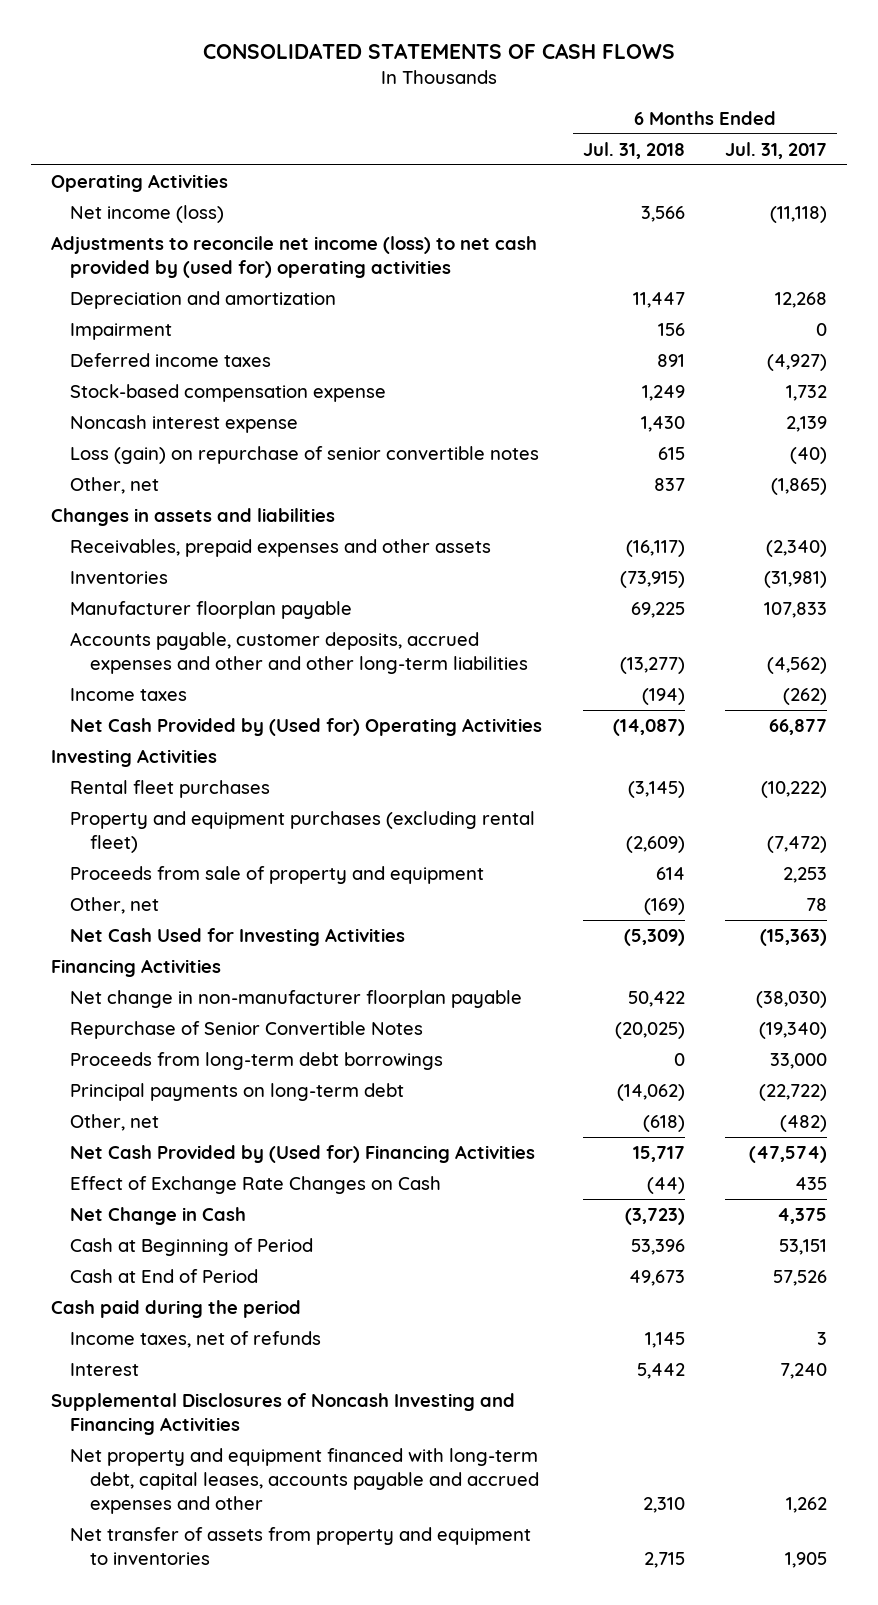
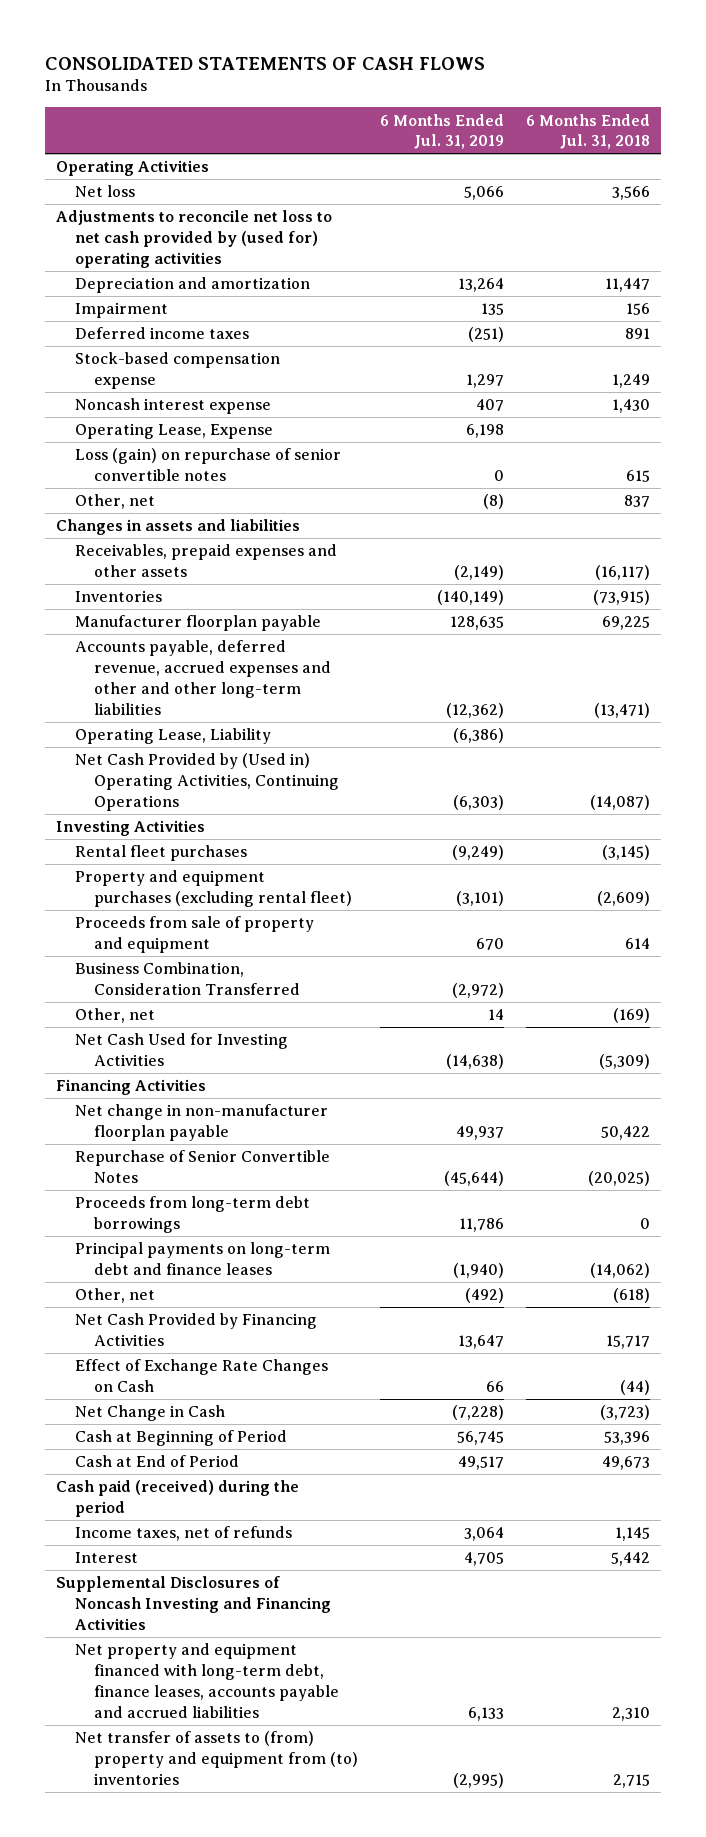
- | 6 Months Ended Jul. 31, 2018 | 6 Months Ended Jul. 31, 2017
+ | 6 Months Ended Jul. 31, 2019 | 6 Months Ended Jul. 31, 2018
- Net income (loss) | 3,566 | (11,118)
- Adjustments to reconcile net income (loss) to net cash provided by (used for) operating activities
+ Net loss | 5,066 | 3,566
+ Adjustments to reconcile net loss to net cash provided by (used for) operating activities
+ Operating Lease, Expense | 6,198 |
- Accounts payable, customer deposits, accrued expenses and other and other long-term liabilities | (13,277) | (4,562)
- Income taxes | (194) | (262)
- Net Cash Provided by (Used for) Operating Activities | (14,087) | 66,877
+ Accounts payable, deferred revenue, accrued expenses and other and other long-term liabilities | (12,362) | (13,471)
+ Operating Lease, Liability | (6,386) |
+ Net Cash Provided by (Used in) Operating Activities, Continuing Operations | (6,303) | (14,087)
+ Business Combination, Consideration Transferred | (2,972) |
- Principal payments on long-term debt | (14,062) | (22,722)
+ Principal payments on long-term debt and finance leases | (1,940) | (14,062)
- Net Cash Provided by (Used for) Financing Activities | 15,717 | (47,574)
+ Net Cash Provided by Financing Activities | 13,647 | 15,717
- Cash paid during the period
+ Cash paid (received) during the period
- Net property and equipment financed with long-term debt, capital leases, accounts payable and accrued expenses and other | 2,310 | 1,262
- Net transfer of assets from property and equipment to inventories | 2,715 | 1,905
+ Net property and equipment financed with long-term debt, finance leases, accounts payable and accrued liabilities | 6,133 | 2,310
+ Net transfer of assets to (from) property and equipment from (to) inventories | (2,995) | 2,715

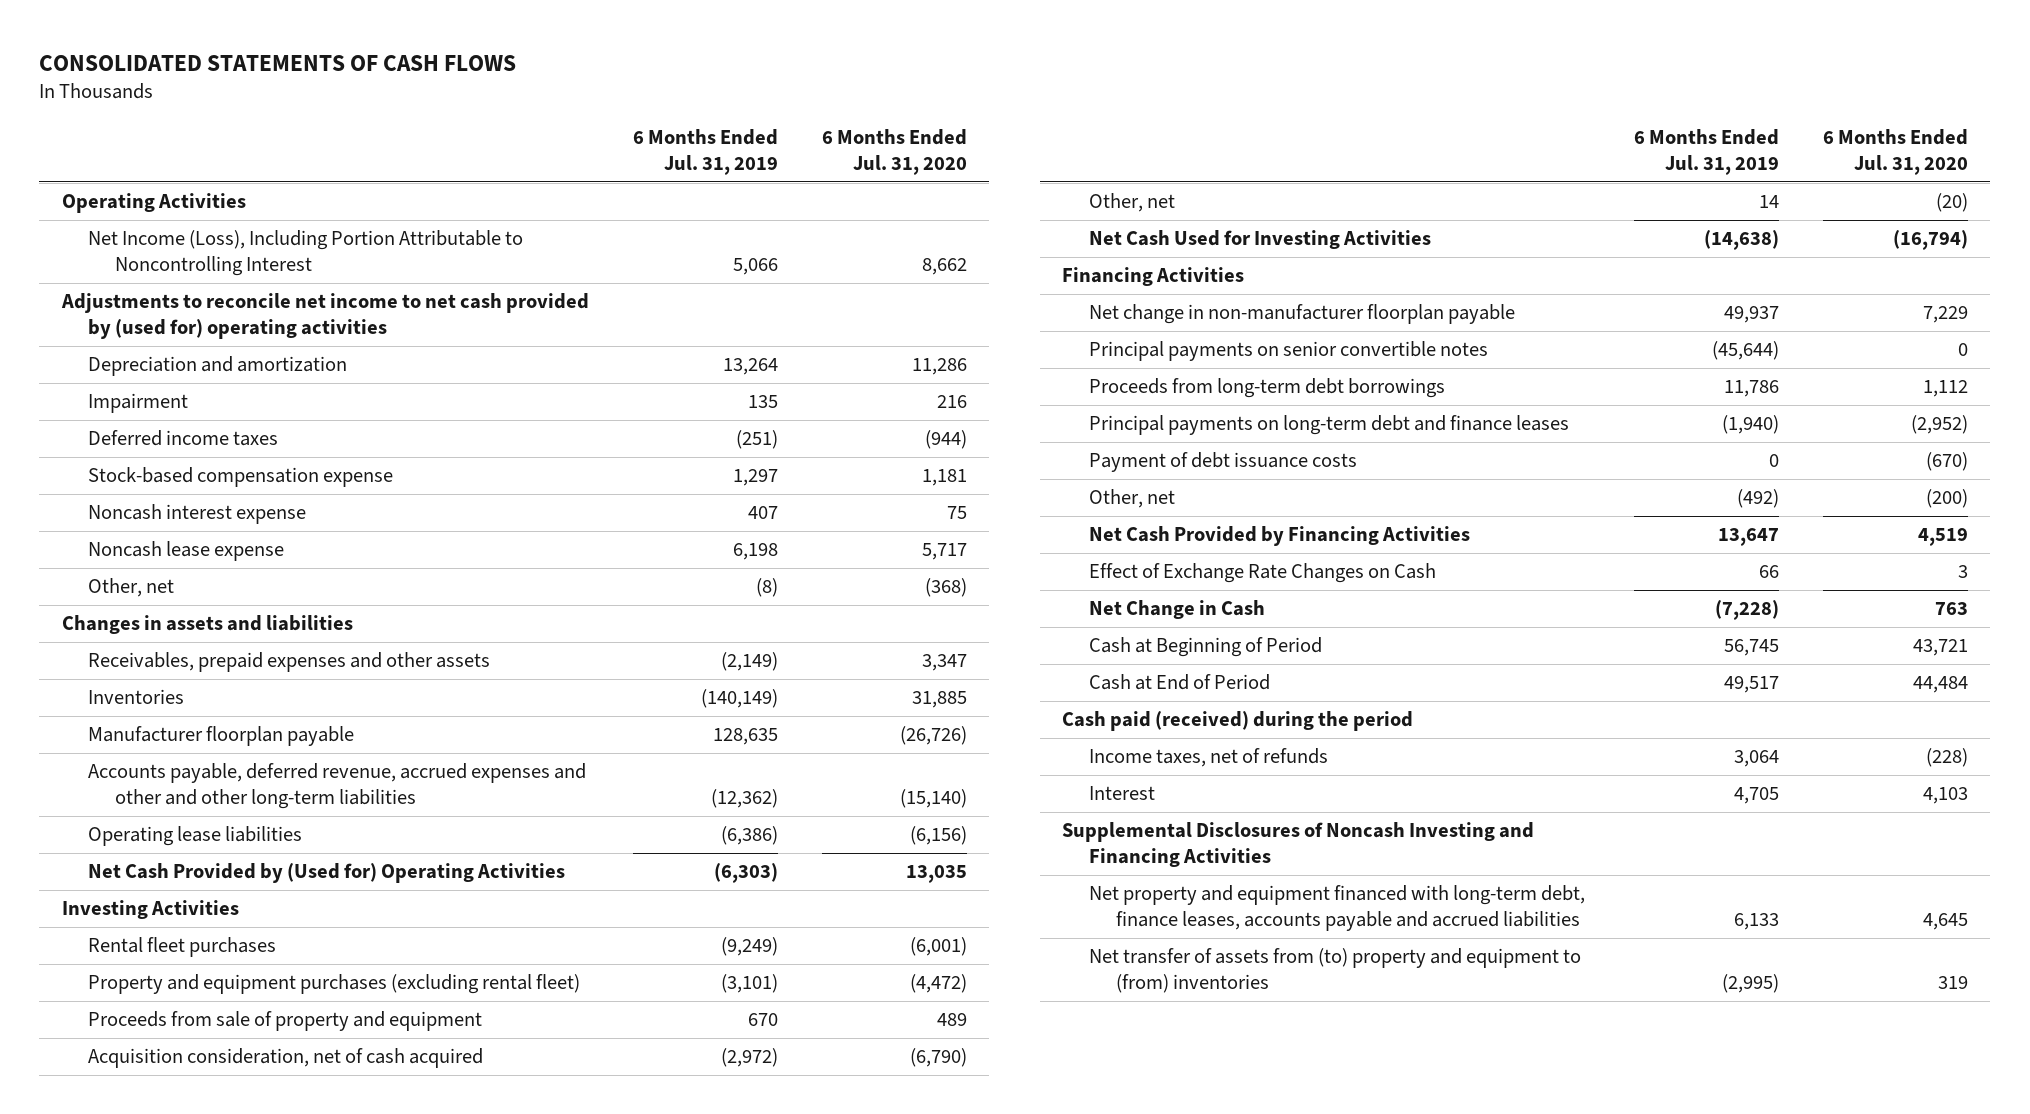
- | 6 Months Ended Jul. 31, 2019 | 6 Months Ended Jul. 31, 2018
+ | 6 Months Ended Jul. 31, 2019 | 6 Months Ended Jul. 31, 2020
- Net loss | 5,066 | 3,566
- Adjustments to reconcile net loss to net cash provided by (used for) operating activities
+ Net Income (Loss), Including Portion Attributable to Noncontrolling Interest | 5,066 | 8,662
+ Adjustments to reconcile net income to net cash provided by (used for) operating activities
- Operating Lease, Expense | 6,198 |
- Loss (gain) on repurchase of senior convertible notes | 0 | 615
+ Noncash lease expense | 6,198 | 5,717
- Operating Lease, Liability | (6,386) |
- Net Cash Provided by (Used in) Operating Activities, Continuing Operations | (6,303) | (14,087)
+ Operating lease liabilities | (6,386) | (6,156)
+ Net Cash Provided by (Used for) Operating Activities | (6,303) | 13,035
- Business Combination, Consideration Transferred | (2,972) |
+ Acquisition consideration, net of cash acquired | (2,972) | (6,790)
- Repurchase of Senior Convertible Notes | (45,644) | (20,025)
+ Principal payments on senior convertible notes | (45,644) | 0
+ Payment of debt issuance costs | 0 | (670)
- Net transfer of assets to (from) property and equipment from (to) inventories | (2,995) | 2,715
+ Net transfer of assets from (to) property and equipment to (from) inventories | (2,995) | 319

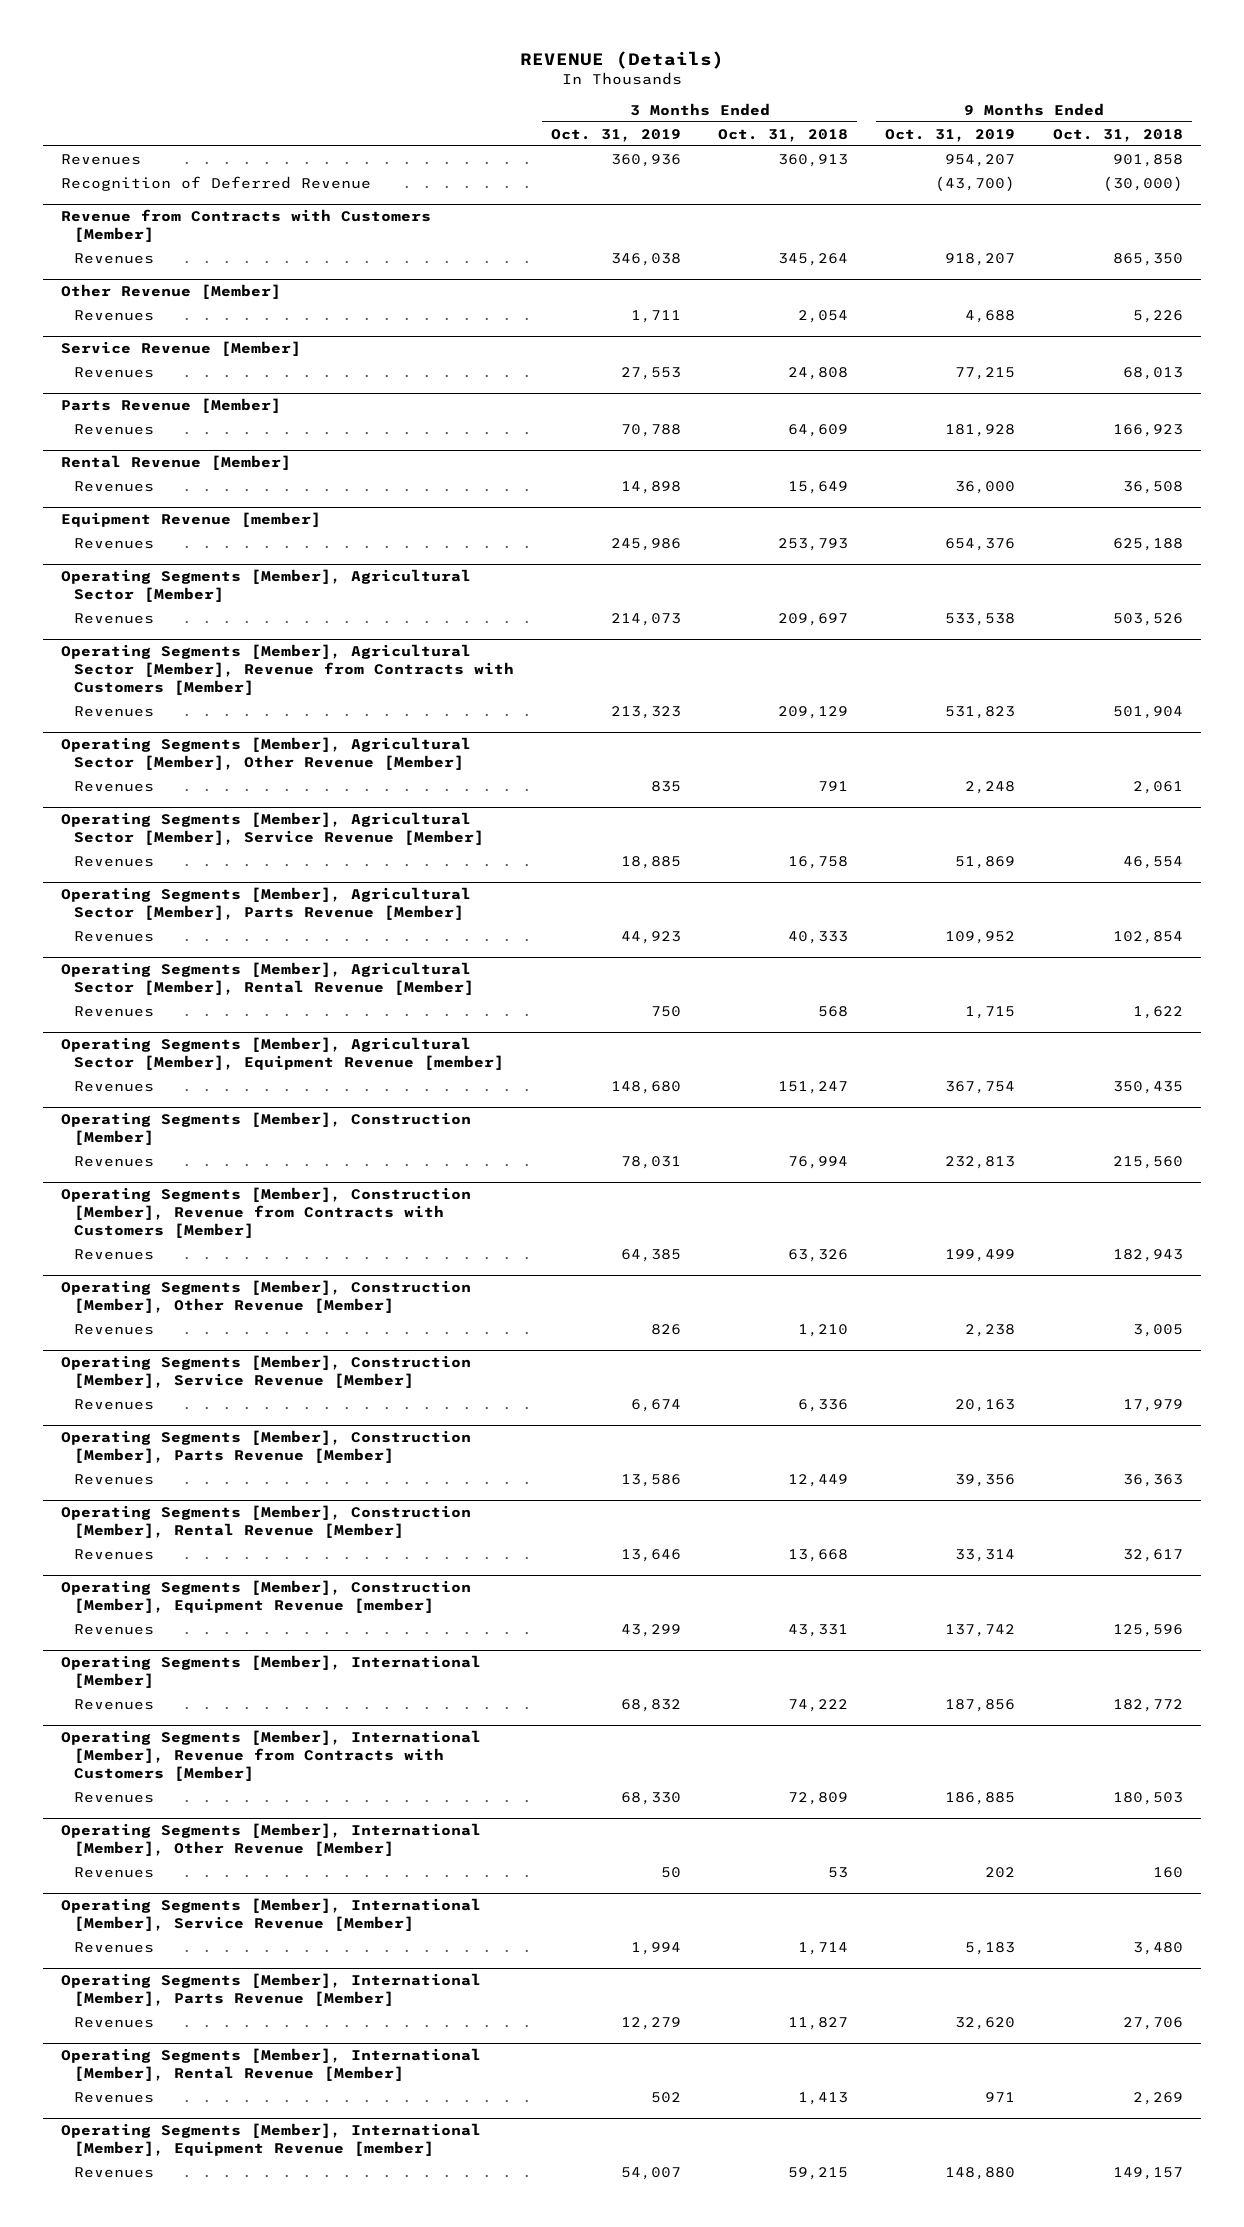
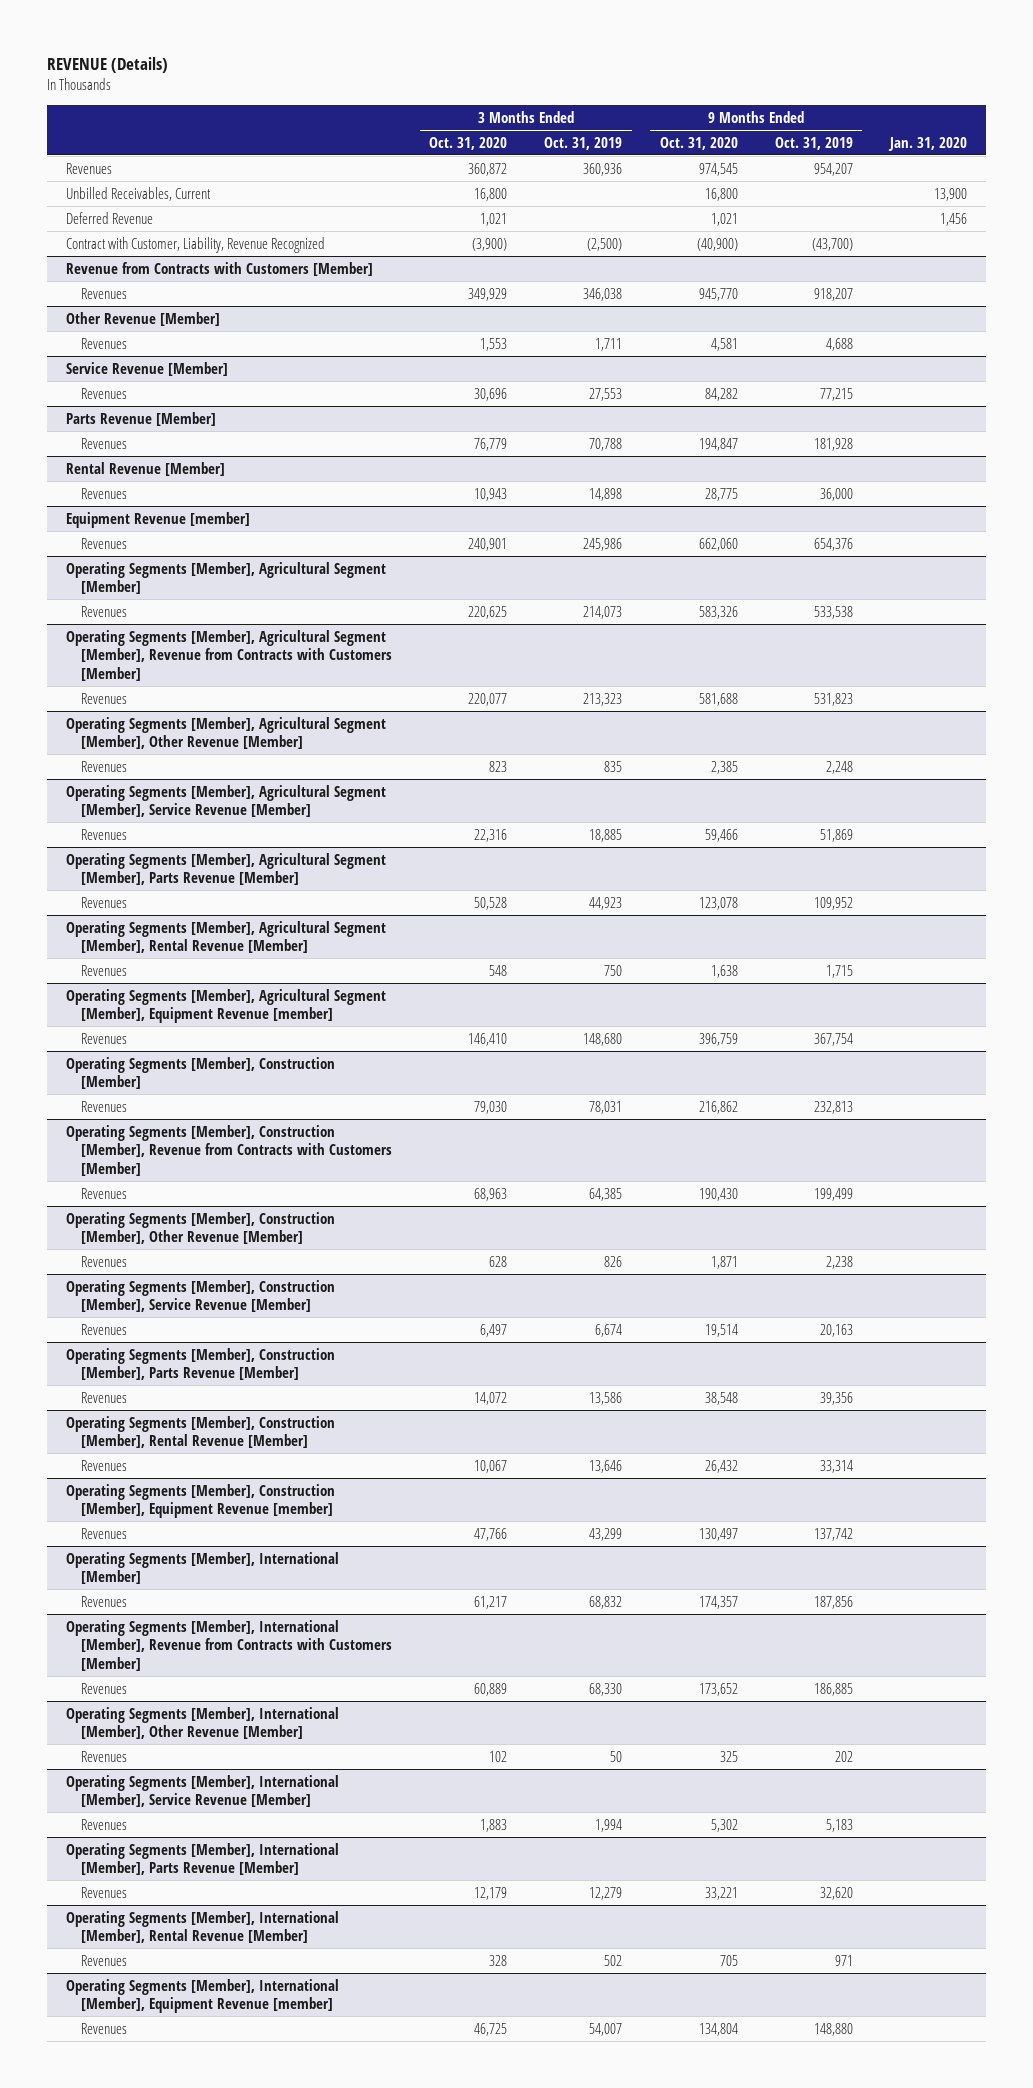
- | 3 Months Ended Oct. 31, 2019 | 3 Months Ended Oct. 31, 2018 | 9 Months Ended Oct. 31, 2019 | 9 Months Ended Oct. 31, 2018
+ | 3 Months Ended Oct. 31, 2020 | 3 Months Ended Oct. 31, 2019 | 9 Months Ended Oct. 31, 2020 | 9 Months Ended Oct. 31, 2019 | Jan. 31, 2020
- Recognition of Deferred Revenue | | | (43,700) | (30,000)
+ Unbilled Receivables, Current | 16,800 | | 16,800 | | 13,900
+ Deferred Revenue | 1,021 | | 1,021 | | 1,456
+ Contract with Customer, Liability, Revenue Recognized | (3,900) | (2,500) | (40,900) | (43,700) |
- Operating Segments [Member], Agricultural Sector [Member]
+ Operating Segments [Member], Agricultural Segment [Member]
- Operating Segments [Member], Agricultural Sector [Member], Revenue from Contracts with Customers [Member]
+ Operating Segments [Member], Agricultural Segment [Member], Revenue from Contracts with Customers [Member]
- Operating Segments [Member], Agricultural Sector [Member], Other Revenue [Member]
+ Operating Segments [Member], Agricultural Segment [Member], Other Revenue [Member]
- Operating Segments [Member], Agricultural Sector [Member], Service Revenue [Member]
+ Operating Segments [Member], Agricultural Segment [Member], Service Revenue [Member]
- Operating Segments [Member], Agricultural Sector [Member], Parts Revenue [Member]
+ Operating Segments [Member], Agricultural Segment [Member], Parts Revenue [Member]
- Operating Segments [Member], Agricultural Sector [Member], Rental Revenue [Member]
+ Operating Segments [Member], Agricultural Segment [Member], Rental Revenue [Member]
- Operating Segments [Member], Agricultural Sector [Member], Equipment Revenue [member]
+ Operating Segments [Member], Agricultural Segment [Member], Equipment Revenue [member]

